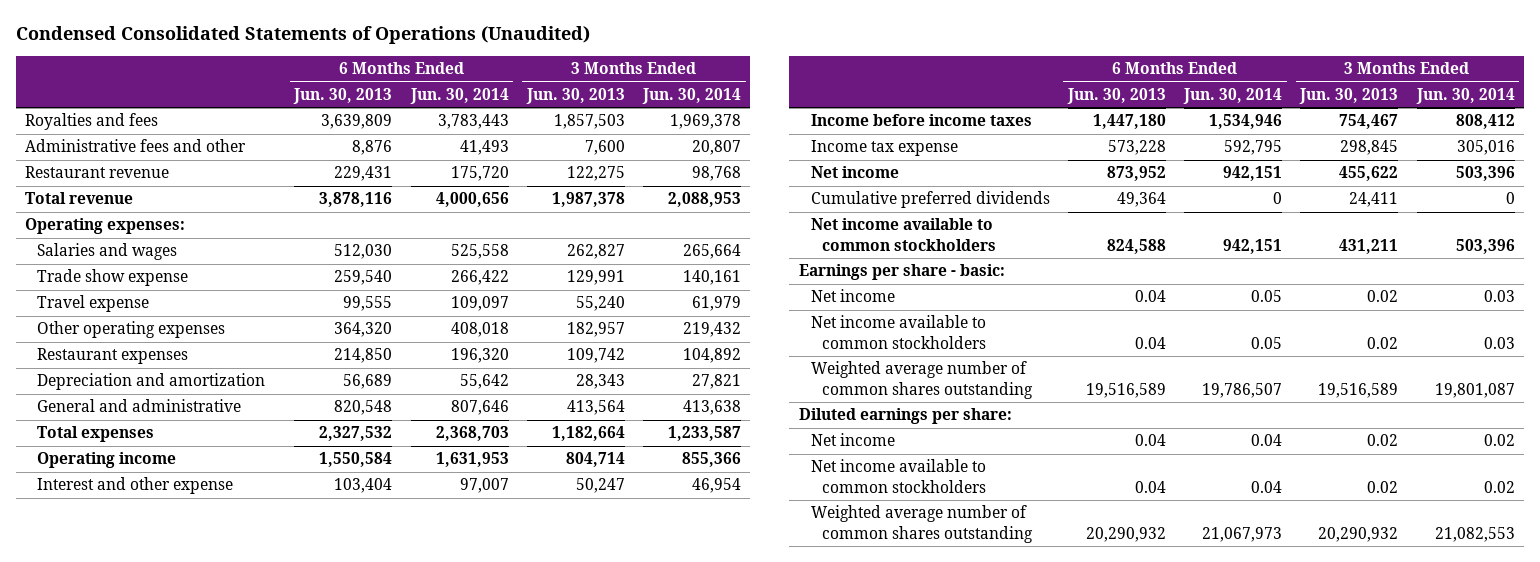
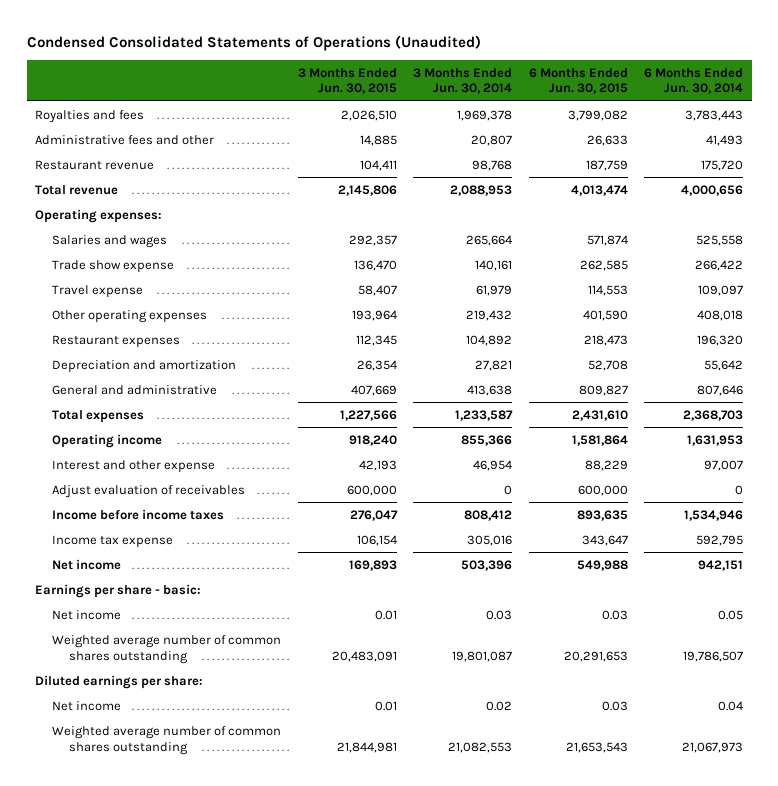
- | 6 Months Ended Jun. 30, 2013 | 6 Months Ended Jun. 30, 2014 | 3 Months Ended Jun. 30, 2013 | 3 Months Ended Jun. 30, 2014
+ | 3 Months Ended Jun. 30, 2015 | 3 Months Ended Jun. 30, 2014 | 6 Months Ended Jun. 30, 2015 | 6 Months Ended Jun. 30, 2014
+ Adjust evaluation of receivables | 600,000 | 0 | 600,000 | 0
- Cumulative preferred dividends | 49,364 | 0 | 24,411 | 0
- Net income available to common stockholders | 824,588 | 942,151 | 431,211 | 503,396
- Net income available to common stockholders | 0.04 | 0.05 | 0.02 | 0.03
- Net income available to common stockholders | 0.04 | 0.04 | 0.02 | 0.02

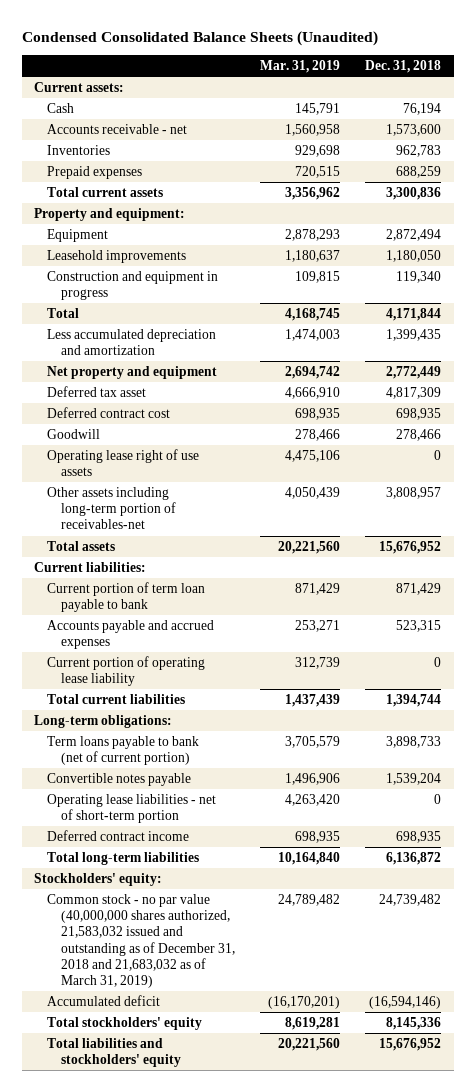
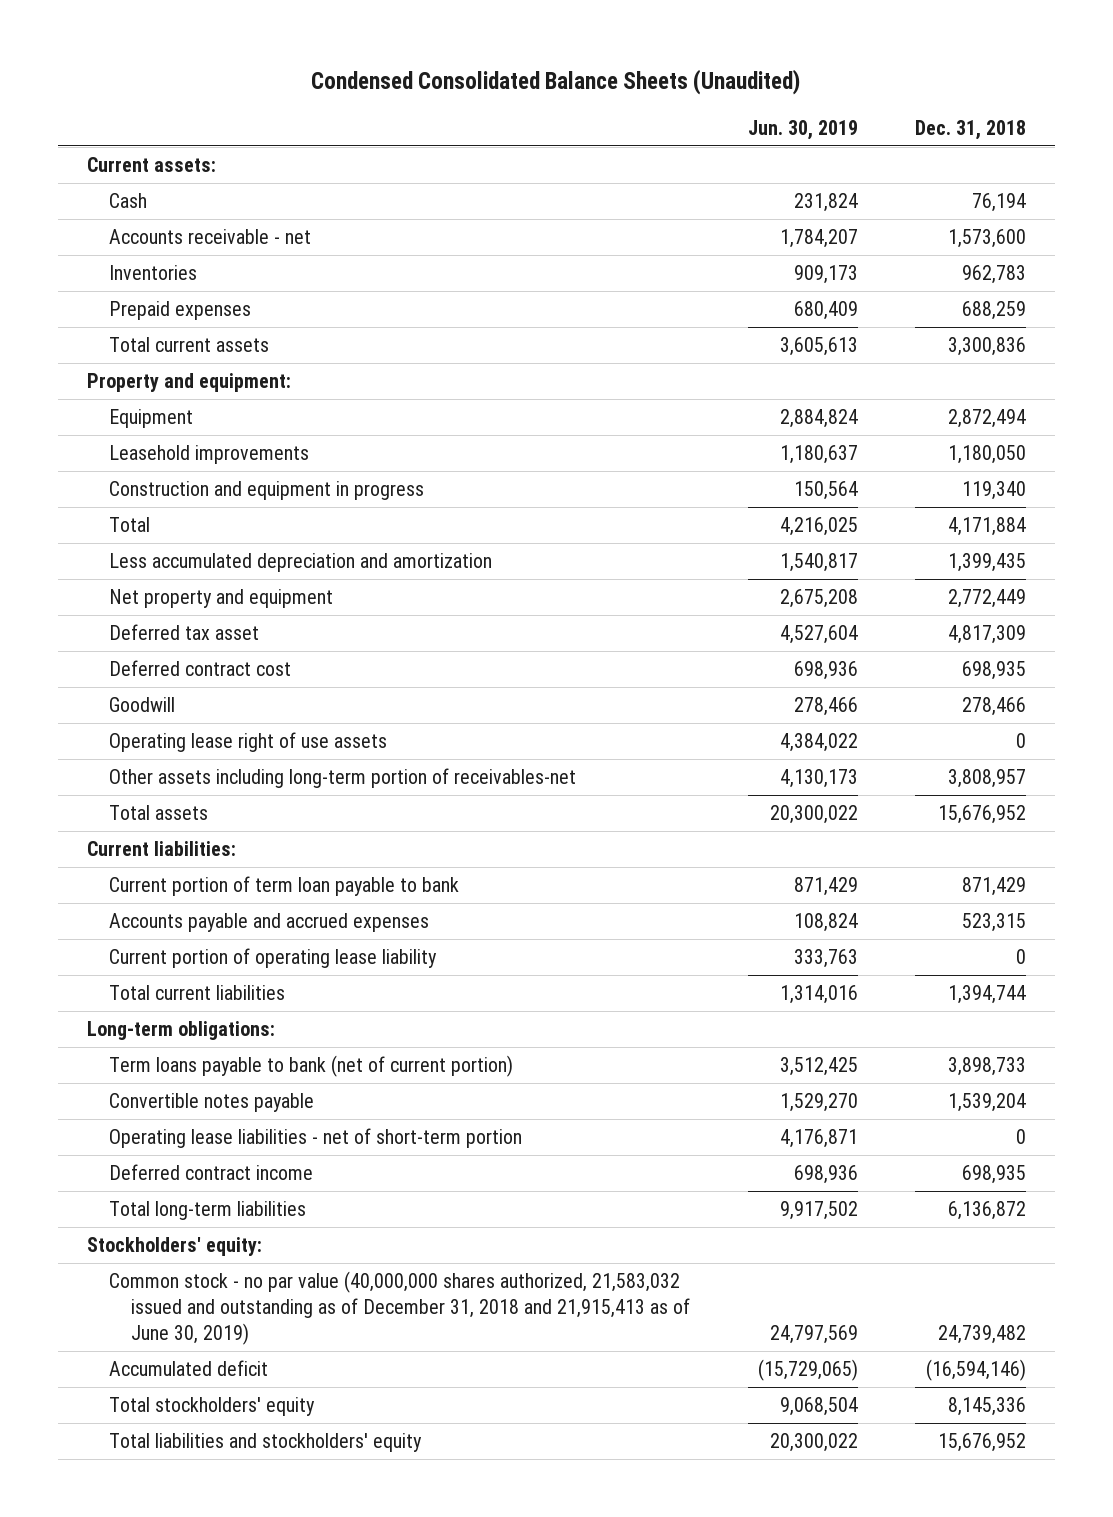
- | Mar. 31, 2019 | Dec. 31, 2018
+ | Jun. 30, 2019 | Dec. 31, 2018
- Total | 4,168,745 | 4,171,844
+ Total | 4,216,025 | 4,171,884
- Common stock - no par value (40,000,000 shares authorized, 21,583,032 issued and outstanding as of December 31, 2018 and 21,683,032 as of March 31, 2019) | 24,789,482 | 24,739,482
+ Common stock - no par value (40,000,000 shares authorized, 21,583,032 issued and outstanding as of December 31, 2018 and 21,915,413 as of June 30, 2019) | 24,797,569 | 24,739,482

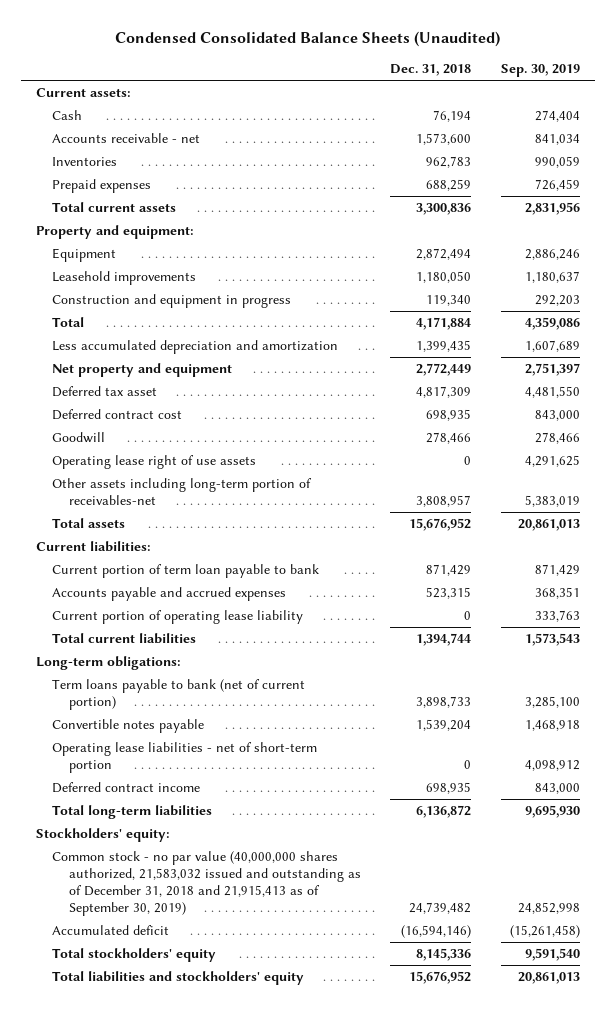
- | Jun. 30, 2019 | Dec. 31, 2018
+ | Dec. 31, 2018 | Sep. 30, 2019
- Common stock - no par value (40,000,000 shares authorized, 21,583,032 issued and outstanding as of December 31, 2018 and 21,915,413 as of June 30, 2019) | 24,797,569 | 24,739,482
+ Common stock - no par value (40,000,000 shares authorized, 21,583,032 issued and outstanding as of December 31, 2018 and 21,915,413 as of September 30, 2019) | 24,739,482 | 24,852,998

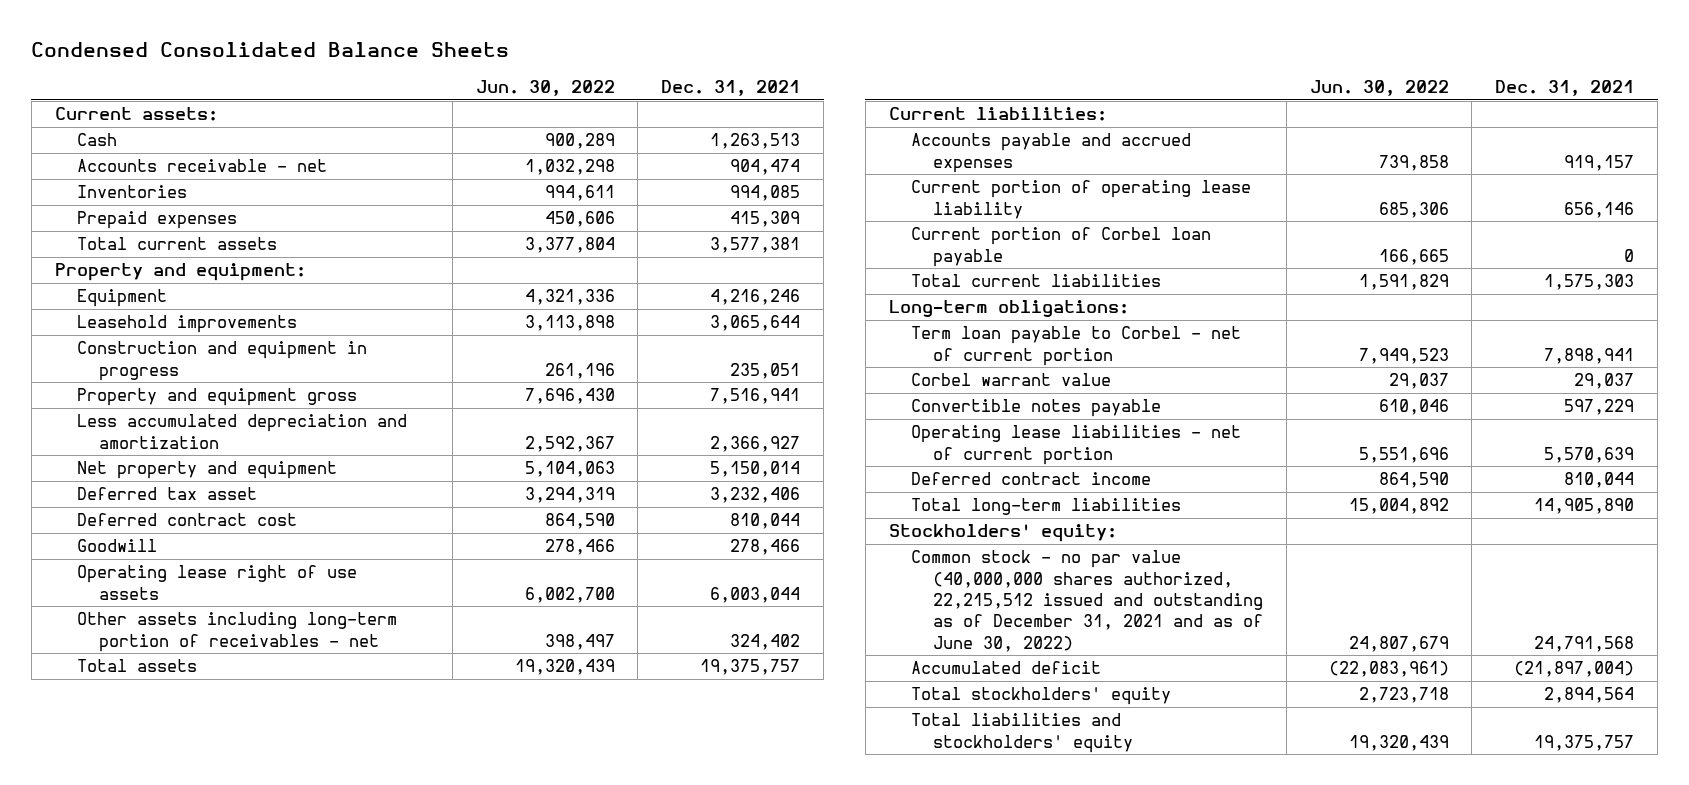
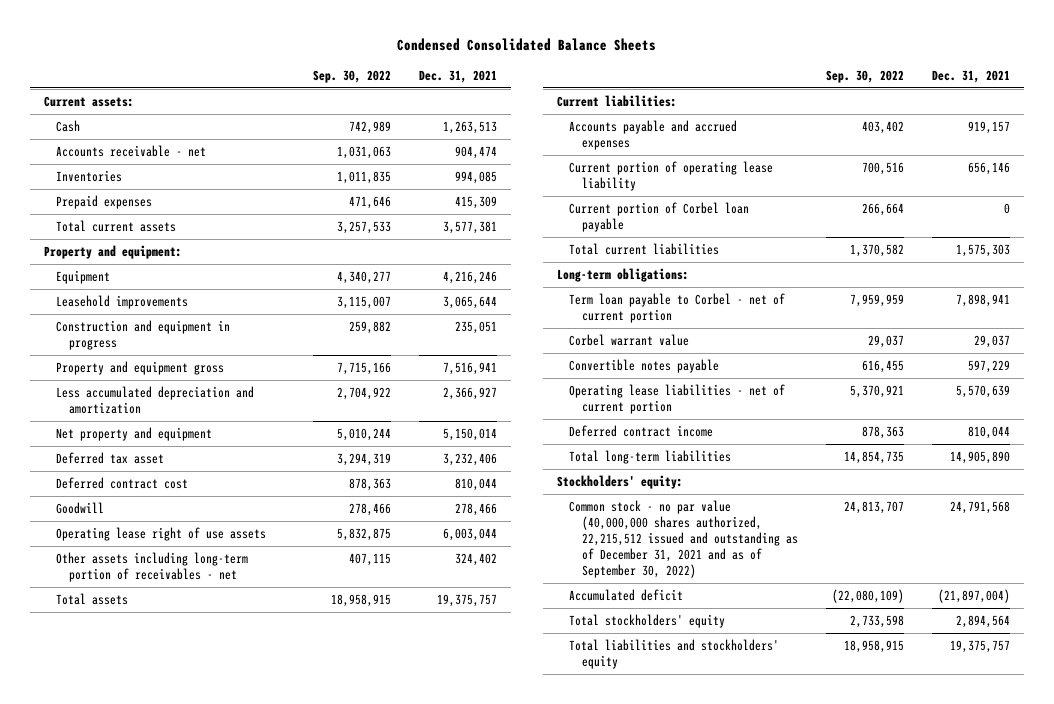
- | Jun. 30, 2022 | Dec. 31, 2021
+ | Sep. 30, 2022 | Dec. 31, 2021
- Common stock - no par value (40,000,000 shares authorized, 22,215,512 issued and outstanding as of December 31, 2021 and as of June 30, 2022) | 24,807,679 | 24,791,568
+ Common stock - no par value (40,000,000 shares authorized, 22,215,512 issued and outstanding as of December 31, 2021 and as of September 30, 2022) | 24,813,707 | 24,791,568

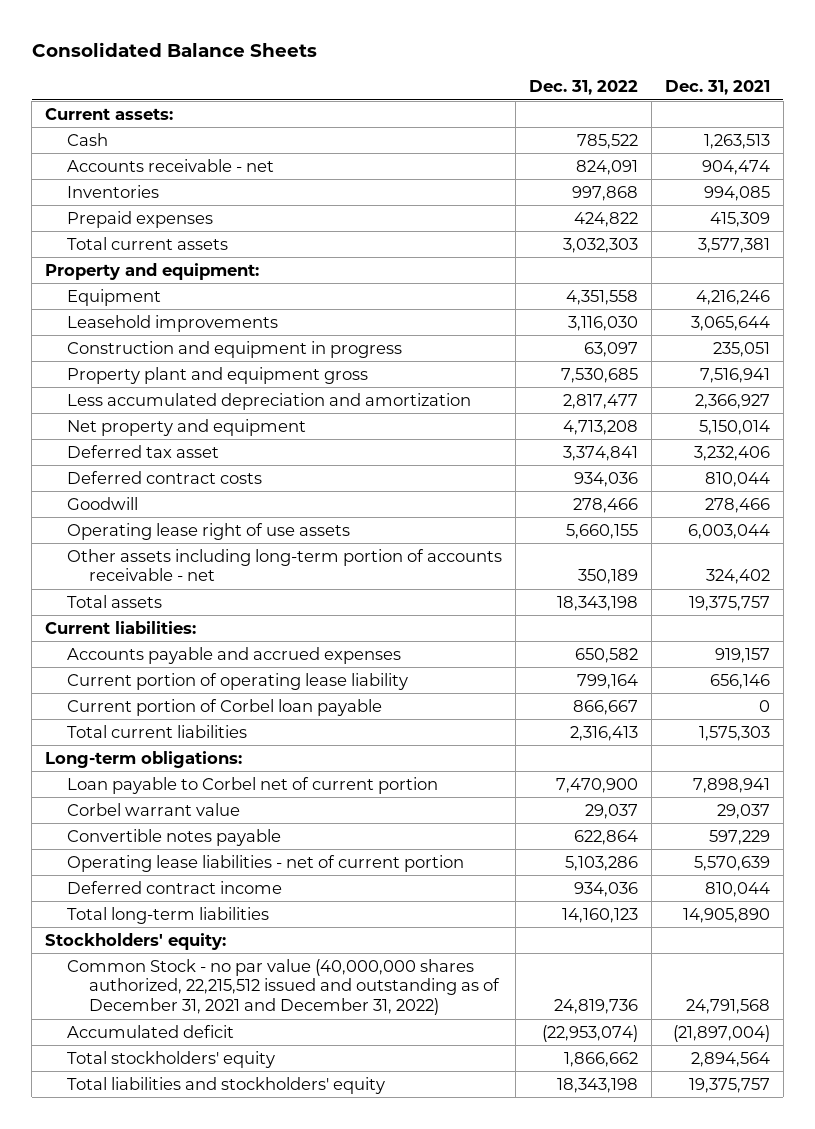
- Condensed Consolidated Balance Sheets
+ Consolidated Balance Sheets
- | Sep. 30, 2022 | Dec. 31, 2021
+ | Dec. 31, 2022 | Dec. 31, 2021
- Property and equipment gross | 7,715,166 | 7,516,941
+ Property plant and equipment gross | 7,530,685 | 7,516,941
- Deferred contract cost | 878,363 | 810,044
+ Deferred contract costs | 934,036 | 810,044
- Other assets including long-term portion of receivables - net | 407,115 | 324,402
+ Other assets including long-term portion of accounts receivable - net | 350,189 | 324,402
- Term loan payable to Corbel - net of current portion | 7,959,959 | 7,898,941
+ Loan payable to Corbel net of current portion | 7,470,900 | 7,898,941
- Common stock - no par value (40,000,000 shares authorized, 22,215,512 issued and outstanding as of December 31, 2021 and as of September 30, 2022) | 24,813,707 | 24,791,568
+ Common Stock - no par value (40,000,000 shares authorized, 22,215,512 issued and outstanding as of December 31, 2021 and December 31, 2022) | 24,819,736 | 24,791,568

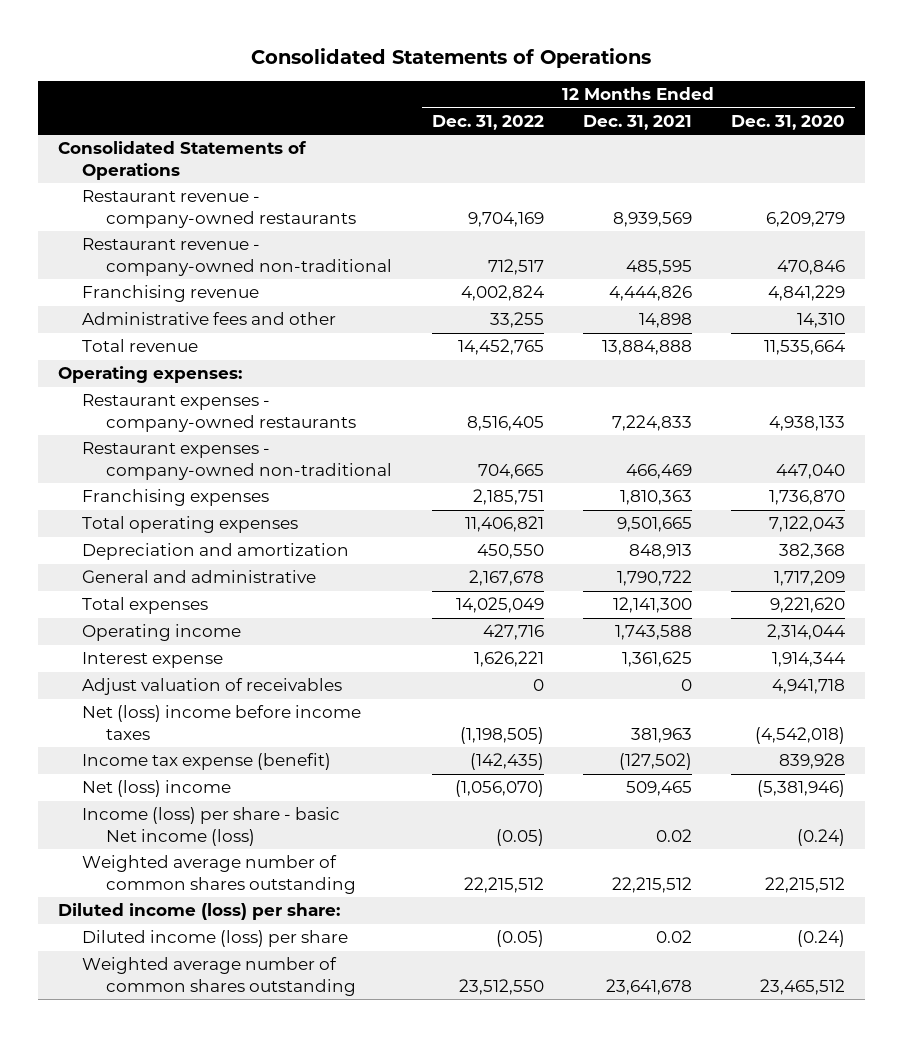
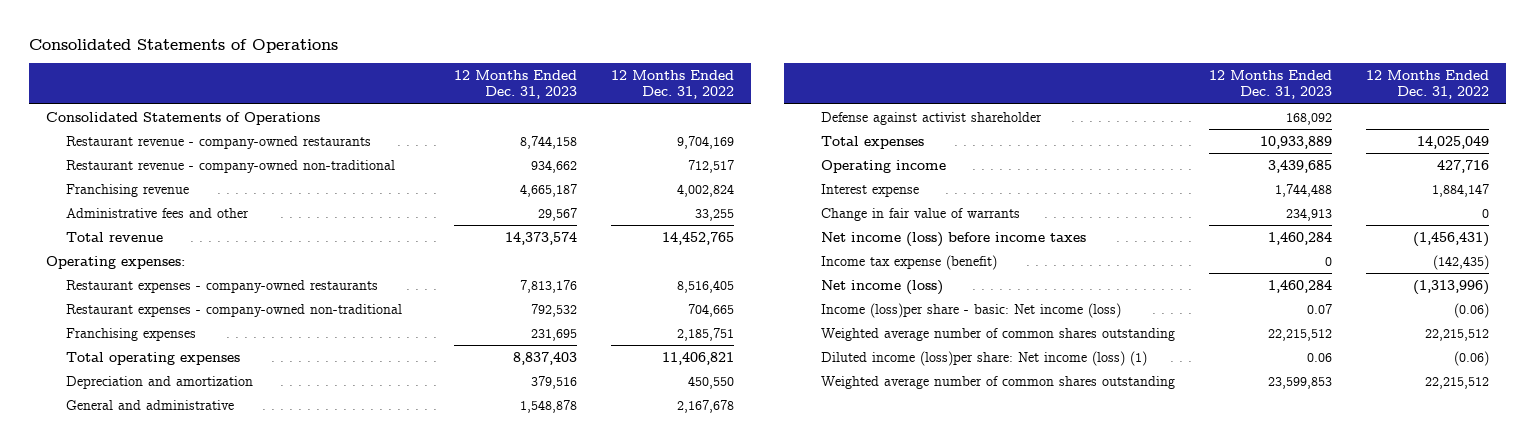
- | 12 Months Ended Dec. 31, 2022 | 12 Months Ended Dec. 31, 2021 | 12 Months Ended Dec. 31, 2020
+ | 12 Months Ended Dec. 31, 2023 | 12 Months Ended Dec. 31, 2022
+ Defense against activist shareholder | 168,092 |
- Interest expense | 1,626,221 | 1,361,625 | 1,914,344
- Adjust valuation of receivables | 0 | 0 | 4,941,718
- Net (loss) income before income taxes | (1,198,505) | 381,963 | (4,542,018)
+ Interest expense | 1,744,488 | 1,884,147
+ Change in fair value of warrants | 234,913 | 0
+ Net income (loss) before income taxes | 1,460,284 | (1,456,431)
- Net (loss) income | (1,056,070) | 509,465 | (5,381,946)
- Income (loss) per share - basic Net income (loss) | (0.05) | 0.02 | (0.24)
+ Net income (loss) | 1,460,284 | (1,313,996)
+ Income (loss)per share - basic: Net income (loss) | 0.07 | (0.06)
- Diluted income (loss) per share:
- Diluted income (loss) per share | (0.05) | 0.02 | (0.24)
- Weighted average number of common shares outstanding | 23,512,550 | 23,641,678 | 23,465,512
+ Diluted income (loss)per share: Net income (loss) (1) | 0.06 | (0.06)
+ Weighted average number of common shares outstanding | 23,599,853 | 22,215,512

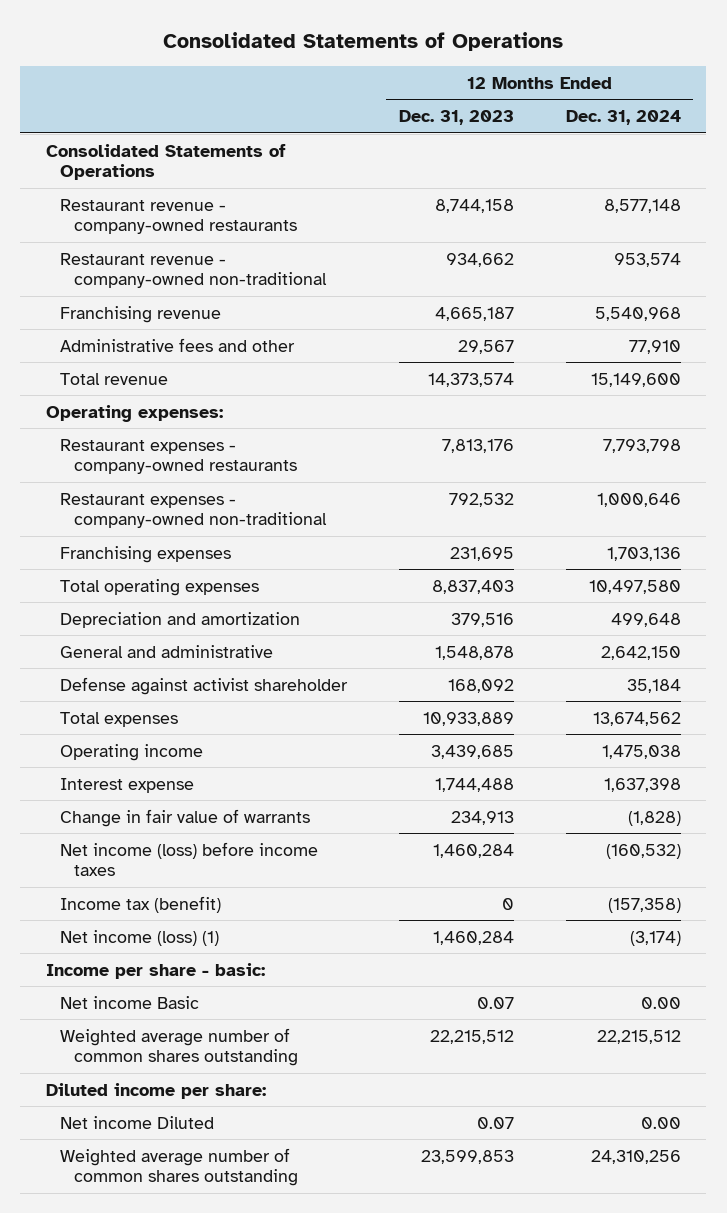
- | 12 Months Ended Dec. 31, 2023 | 12 Months Ended Dec. 31, 2022
+ | 12 Months Ended Dec. 31, 2023 | 12 Months Ended Dec. 31, 2024
- Income tax expense (benefit) | 0 | (142,435)
- Net income (loss) | 1,460,284 | (1,313,996)
- Income (loss)per share - basic: Net income (loss) | 0.07 | (0.06)
+ Income tax (benefit) | 0 | (157,358)
+ Net income (loss) (1) | 1,460,284 | (3,174)
+ Income per share - basic:
+ Net income Basic | 0.07 | 0.00
- Diluted income (loss)per share: Net income (loss) (1) | 0.06 | (0.06)
+ Diluted income per share:
+ Net income Diluted | 0.07 | 0.00

